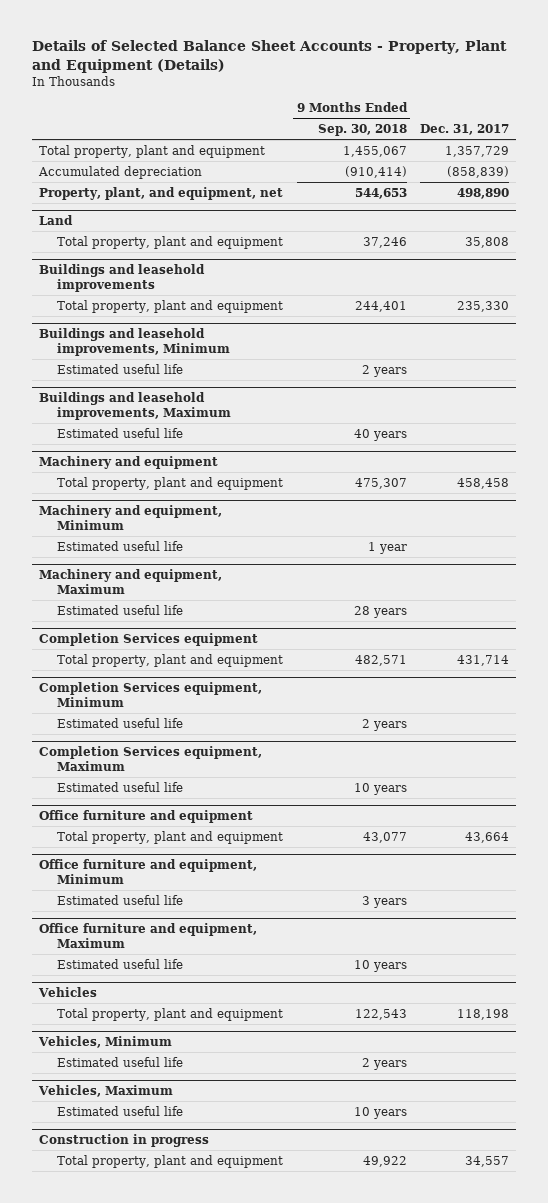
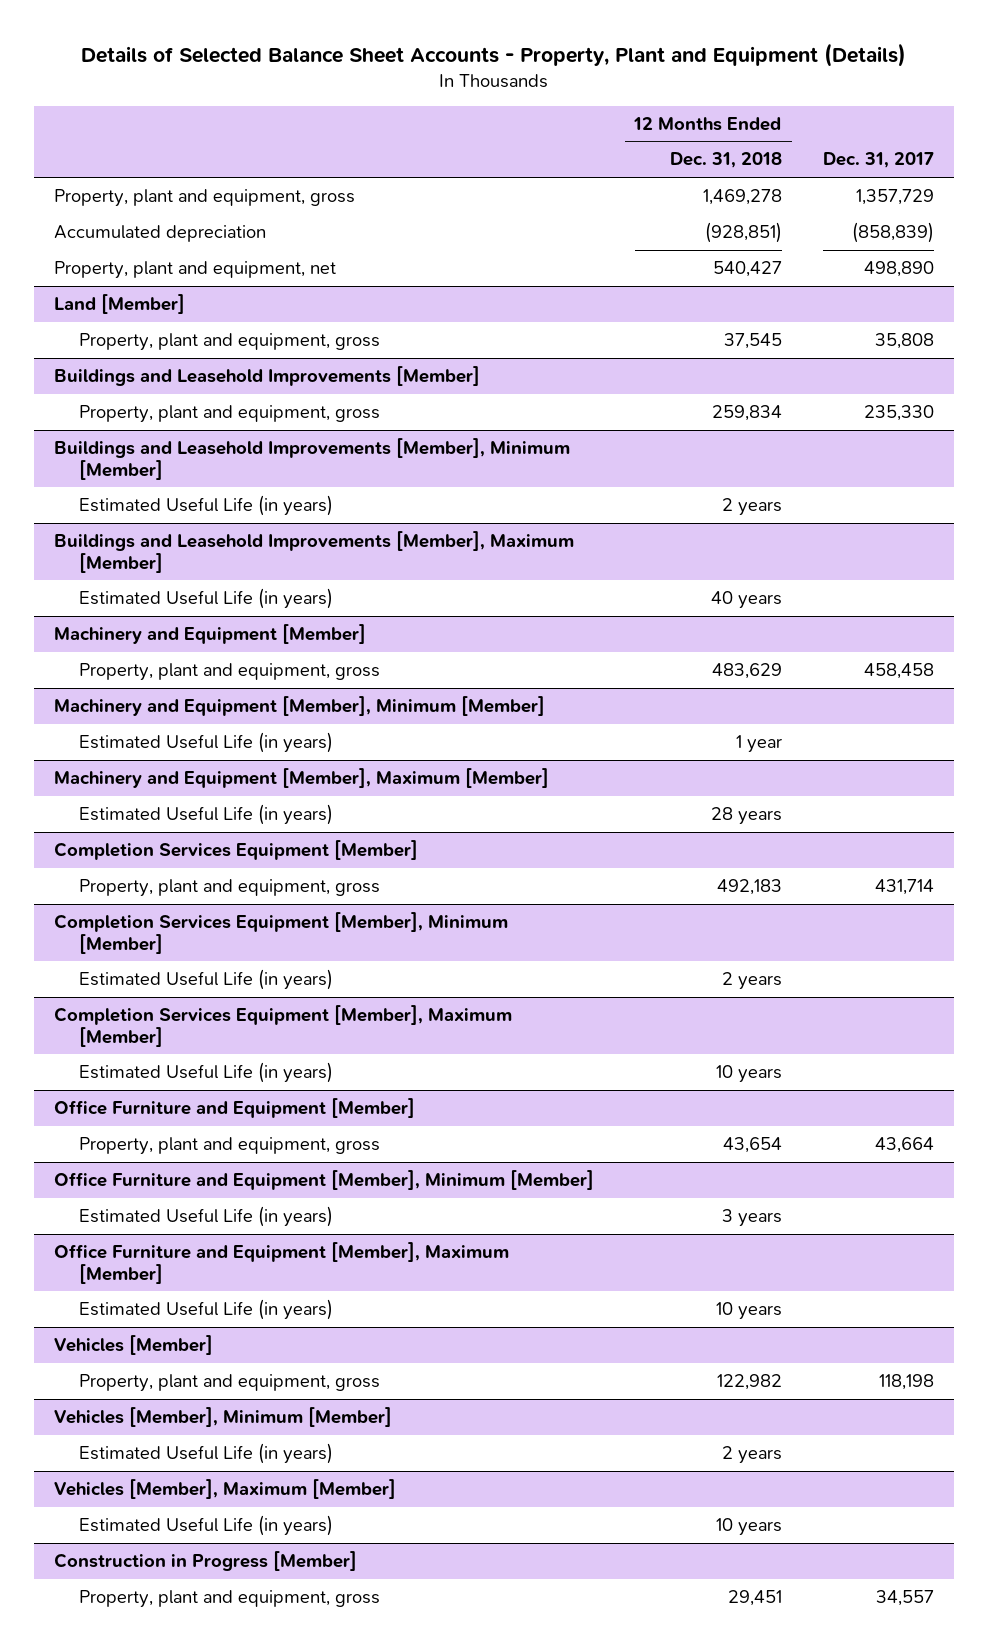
- | 9 Months Ended Sep. 30, 2018 | Dec. 31, 2017
+ | 12 Months Ended Dec. 31, 2018 | Dec. 31, 2017
- Total property, plant and equipment | 1,455,067 | 1,357,729
+ Property, plant and equipment, gross | 1,469,278 | 1,357,729
- Property, plant, and equipment, net | 544,653 | 498,890
- Land
- Total property, plant and equipment | 37,246 | 35,808
- Buildings and leasehold improvements
- Total property, plant and equipment | 244,401 | 235,330
- Buildings and leasehold improvements, Minimum
- Estimated useful life | 2 years |
- Buildings and leasehold improvements, Maximum
- Estimated useful life | 40 years |
- Machinery and equipment
- Total property, plant and equipment | 475,307 | 458,458
- Machinery and equipment, Minimum
- Estimated useful life | 1 year |
- Machinery and equipment, Maximum
- Estimated useful life | 28 years |
- Completion Services equipment
- Total property, plant and equipment | 482,571 | 431,714
- Completion Services equipment, Minimum
- Estimated useful life | 2 years |
- Completion Services equipment, Maximum
- Estimated useful life | 10 years |
- Office furniture and equipment
- Total property, plant and equipment | 43,077 | 43,664
- Office furniture and equipment, Minimum
- Estimated useful life | 3 years |
- Office furniture and equipment, Maximum
- Estimated useful life | 10 years |
- Vehicles
- Total property, plant and equipment | 122,543 | 118,198
- Vehicles, Minimum
- Estimated useful life | 2 years |
- Vehicles, Maximum
- Estimated useful life | 10 years |
- Construction in progress
- Total property, plant and equipment | 49,922 | 34,557
+ Property, plant and equipment, net | 540,427 | 498,890
+ Land [Member]
+ Property, plant and equipment, gross | 37,545 | 35,808
+ Buildings and Leasehold Improvements [Member]
+ Property, plant and equipment, gross | 259,834 | 235,330
+ Buildings and Leasehold Improvements [Member], Minimum [Member]
+ Estimated Useful Life (in years) | 2 years |
+ Buildings and Leasehold Improvements [Member], Maximum [Member]
+ Estimated Useful Life (in years) | 40 years |
+ Machinery and Equipment [Member]
+ Property, plant and equipment, gross | 483,629 | 458,458
+ Machinery and Equipment [Member], Minimum [Member]
+ Estimated Useful Life (in years) | 1 year |
+ Machinery and Equipment [Member], Maximum [Member]
+ Estimated Useful Life (in years) | 28 years |
+ Completion Services Equipment [Member]
+ Property, plant and equipment, gross | 492,183 | 431,714
+ Completion Services Equipment [Member], Minimum [Member]
+ Estimated Useful Life (in years) | 2 years |
+ Completion Services Equipment [Member], Maximum [Member]
+ Estimated Useful Life (in years) | 10 years |
+ Office Furniture and Equipment [Member]
+ Property, plant and equipment, gross | 43,654 | 43,664
+ Office Furniture and Equipment [Member], Minimum [Member]
+ Estimated Useful Life (in years) | 3 years |
+ Office Furniture and Equipment [Member], Maximum [Member]
+ Estimated Useful Life (in years) | 10 years |
+ Vehicles [Member]
+ Property, plant and equipment, gross | 122,982 | 118,198
+ Vehicles [Member], Minimum [Member]
+ Estimated Useful Life (in years) | 2 years |
+ Vehicles [Member], Maximum [Member]
+ Estimated Useful Life (in years) | 10 years |
+ Construction in Progress [Member]
+ Property, plant and equipment, gross | 29,451 | 34,557

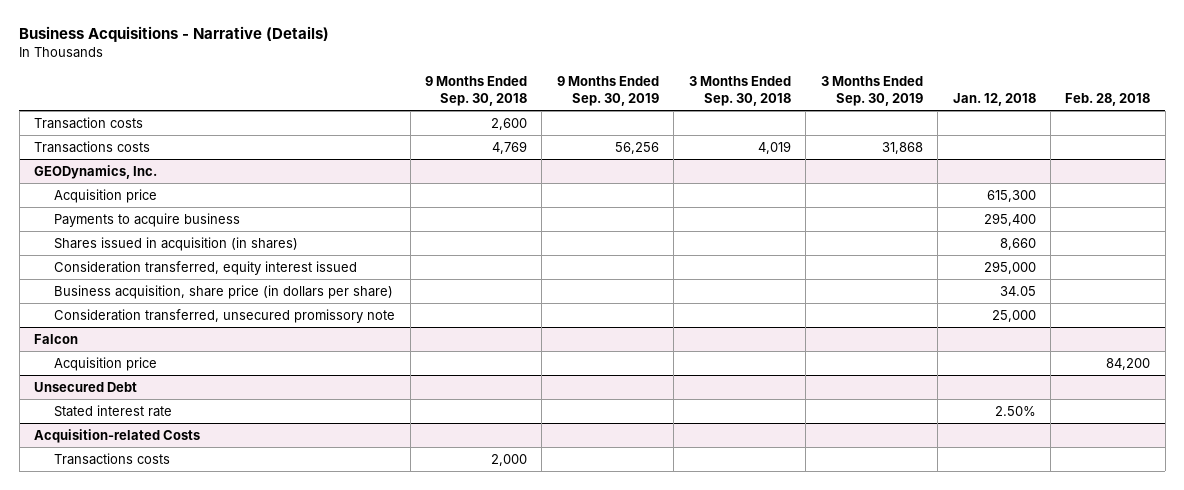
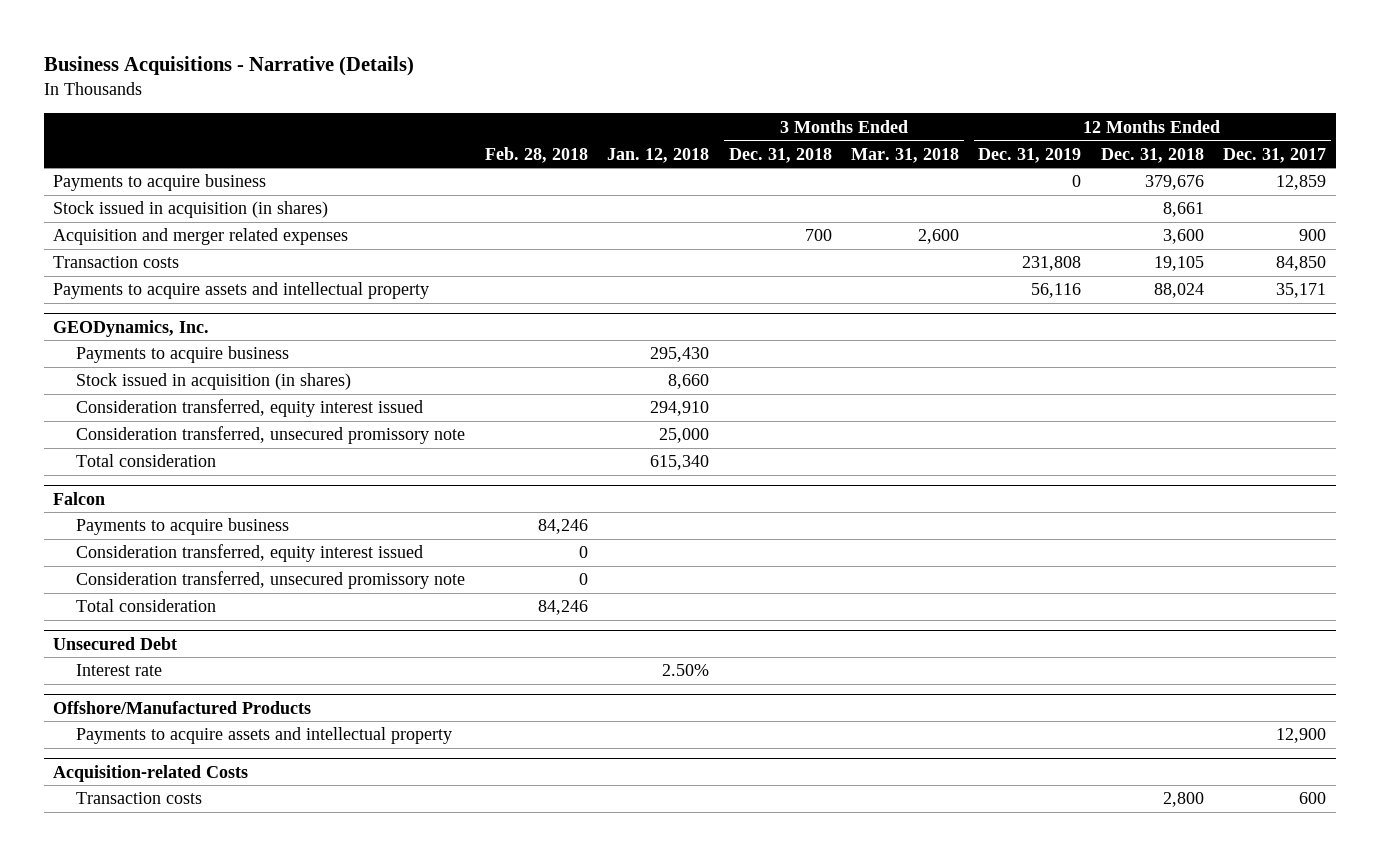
- | 9 Months Ended Sep. 30, 2018 | 9 Months Ended Sep. 30, 2019 | 3 Months Ended Sep. 30, 2018 | 3 Months Ended Sep. 30, 2019 | Jan. 12, 2018 | Feb. 28, 2018
+ | Feb. 28, 2018 | Jan. 12, 2018 | 3 Months Ended Dec. 31, 2018 | 3 Months Ended Mar. 31, 2018 | 12 Months Ended Dec. 31, 2019 | 12 Months Ended Dec. 31, 2018 | 12 Months Ended Dec. 31, 2017
+ Payments to acquire business | | | | | 0 | 379,676 | 12,859
+ Stock issued in acquisition (in shares) | | | | | | 8,661 |
+ Acquisition and merger related expenses | | | 700 | 2,600 | | 3,600 | 900
- Transactions costs | 4,769 | 56,256 | 4,019 | 31,868 | |
+ Payments to acquire assets and intellectual property | | | | | 56,116 | 88,024 | 35,171
@ GEODynamics, Inc.
- Acquisition price | | | | | 615,300 |
- Payments to acquire business | | | | | 295,400 |
- Shares issued in acquisition (in shares) | | | | | 8,660 |
- Consideration transferred, equity interest issued | | | | | 295,000 |
- Business acquisition, share price (in dollars per share) | | | | | 34.05 |
+ Payments to acquire business | | 295,430 | | | | |
+ Stock issued in acquisition (in shares) | | 8,660 | | | | |
+ Consideration transferred, equity interest issued | | 294,910 | | | | |
+ Total consideration | | 615,340 | | | | |
@ Falcon
- Acquisition price | | | | | | 84,200
+ Payments to acquire business | 84,246 | | | | | |
+ Consideration transferred, equity interest issued | 0 | | | | | |
+ Consideration transferred, unsecured promissory note | 0 | | | | | |
+ Total consideration | 84,246 | | | | | |
@ Unsecured Debt
- Stated interest rate | | | | | 2.50% |
+ Interest rate | | 2.50% | | | | |
+ Offshore/Manufactured Products
+ Payments to acquire assets and intellectual property | | | | | | | 12,900
@ Acquisition-related Costs
- Transactions costs | 2,000 | | | | |
+ Transaction costs | | | | | | 2,800 | 600

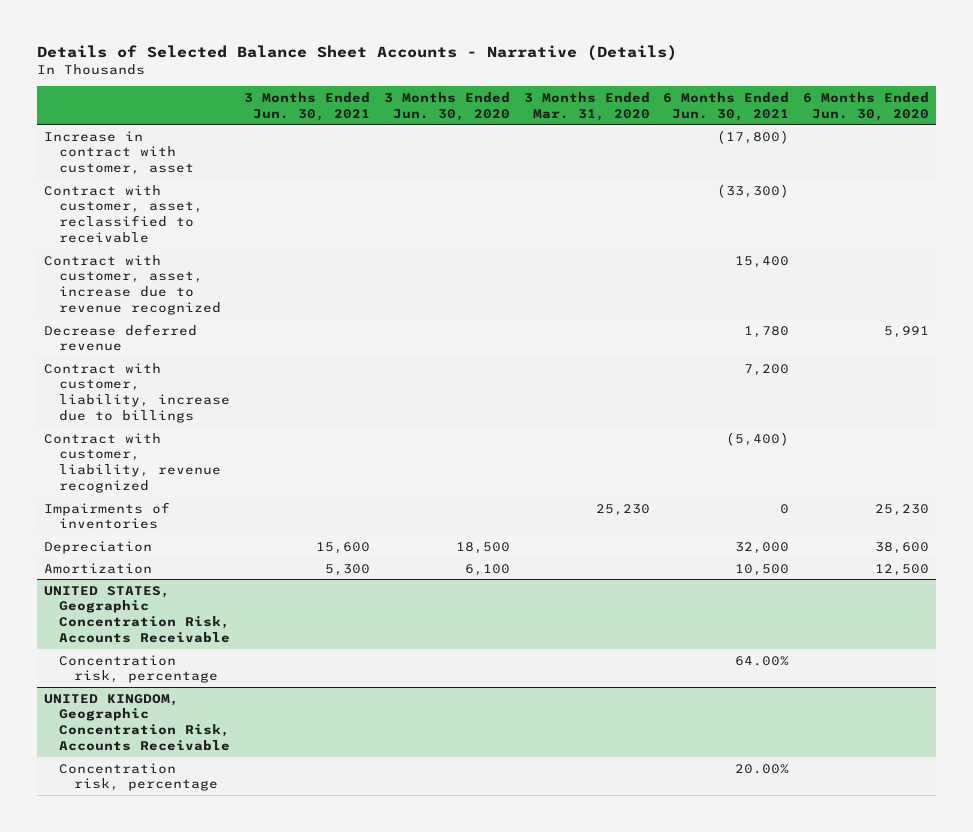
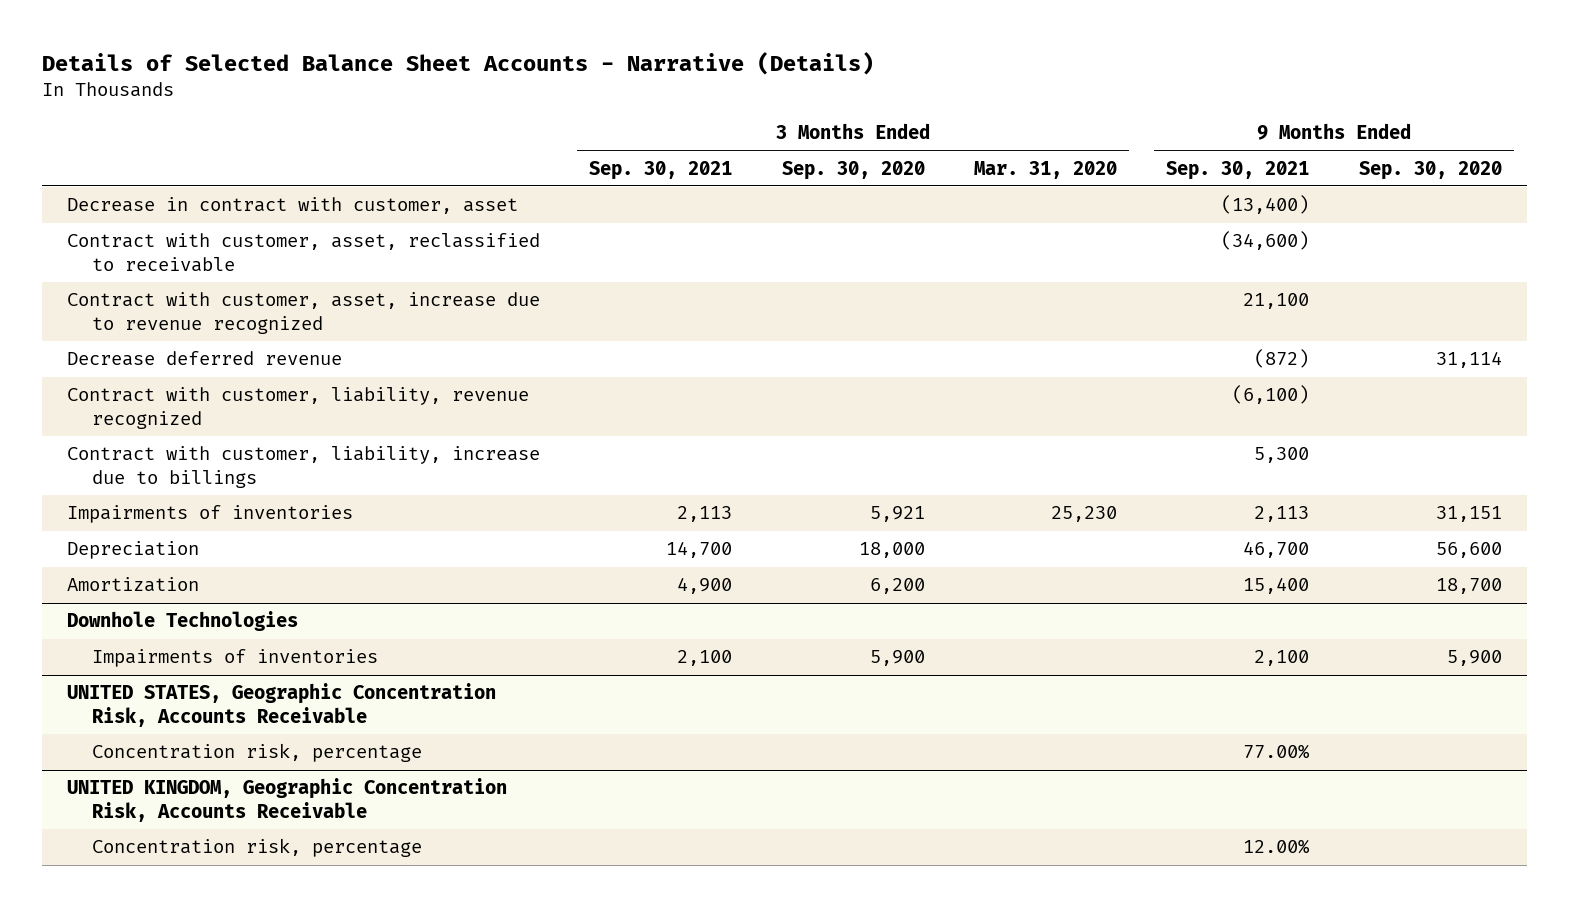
- | 3 Months Ended Jun. 30, 2021 | 3 Months Ended Jun. 30, 2020 | 3 Months Ended Mar. 31, 2020 | 6 Months Ended Jun. 30, 2021 | 6 Months Ended Jun. 30, 2020
+ | 3 Months Ended Sep. 30, 2021 | 3 Months Ended Sep. 30, 2020 | 3 Months Ended Mar. 31, 2020 | 9 Months Ended Sep. 30, 2021 | 9 Months Ended Sep. 30, 2020
- Increase in contract with customer, asset | | | | (17,800) |
+ Decrease in contract with customer, asset | | | | (13,400) |
moved down: Contract with customer, liability, increase due to billings | | | | 5,300 |
+ Downhole Technologies
+ Impairments of inventories | 2,100 | 5,900 | | 2,100 | 5,900

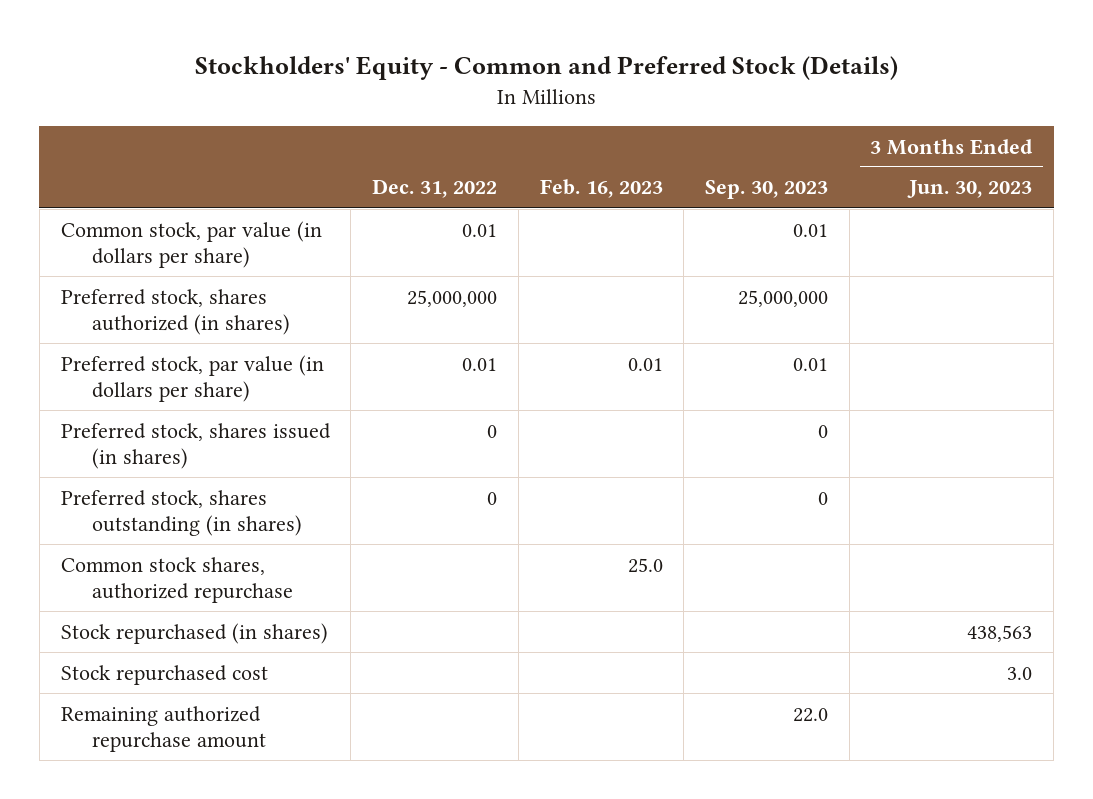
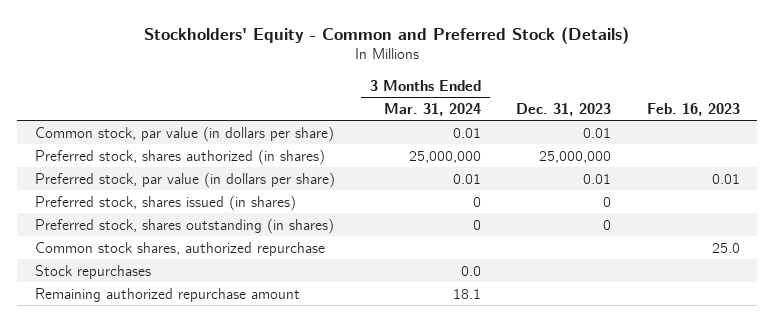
- | Dec. 31, 2022 | Feb. 16, 2023 | Sep. 30, 2023 | 3 Months Ended Jun. 30, 2023
+ | 3 Months Ended Mar. 31, 2024 | Dec. 31, 2023 | Feb. 16, 2023
- Stock repurchased (in shares) | | | | 438,563
- Stock repurchased cost | | | | 3.0
+ Stock repurchases | 0.0 | |

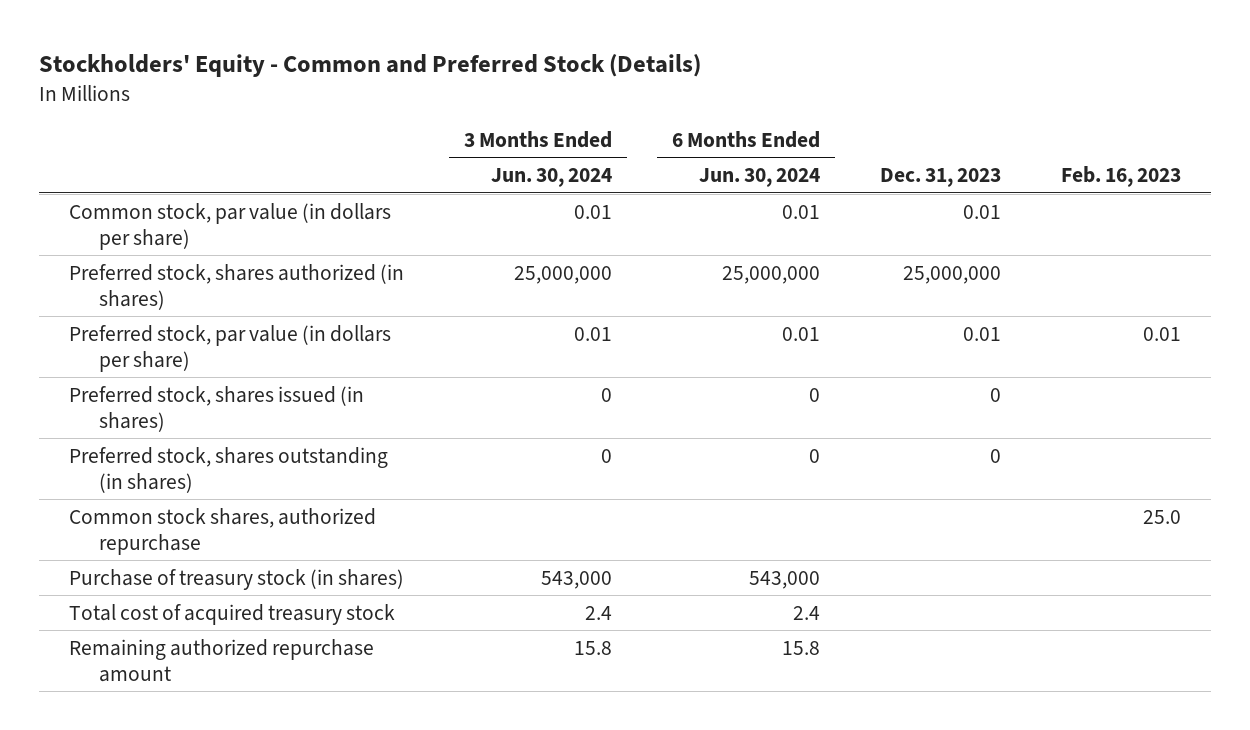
- | 3 Months Ended Mar. 31, 2024 | Dec. 31, 2023 | Feb. 16, 2023
+ | 3 Months Ended Jun. 30, 2024 | 6 Months Ended Jun. 30, 2024 | Dec. 31, 2023 | Feb. 16, 2023
- Stock repurchases | 0.0 | |
+ Purchase of treasury stock (in shares) | 543,000 | 543,000 | |
+ Total cost of acquired treasury stock | 2.4 | 2.4 | |

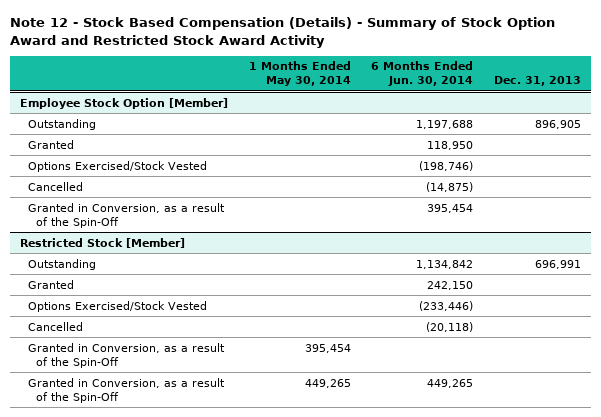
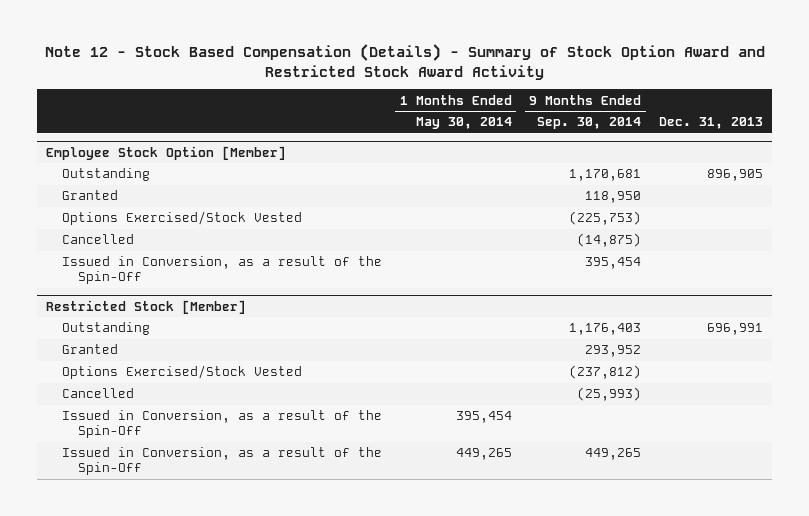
- | 1 Months Ended May 30, 2014 | 6 Months Ended Jun. 30, 2014 | Dec. 31, 2013
+ | 1 Months Ended May 30, 2014 | 9 Months Ended Sep. 30, 2014 | Dec. 31, 2013
@ Employee Stock Option [Member]
- Granted in Conversion, as a result of the Spin-Off | | 395,454 |
+ Issued in Conversion, as a result of the Spin-Off | | 395,454 |
@ Restricted Stock [Member]
- Granted in Conversion, as a result of the Spin-Off | 395,454 | |
- Granted in Conversion, as a result of the Spin-Off | 449,265 | 449,265 |
+ Issued in Conversion, as a result of the Spin-Off | 395,454 | |
+ Issued in Conversion, as a result of the Spin-Off | 449,265 | 449,265 |

